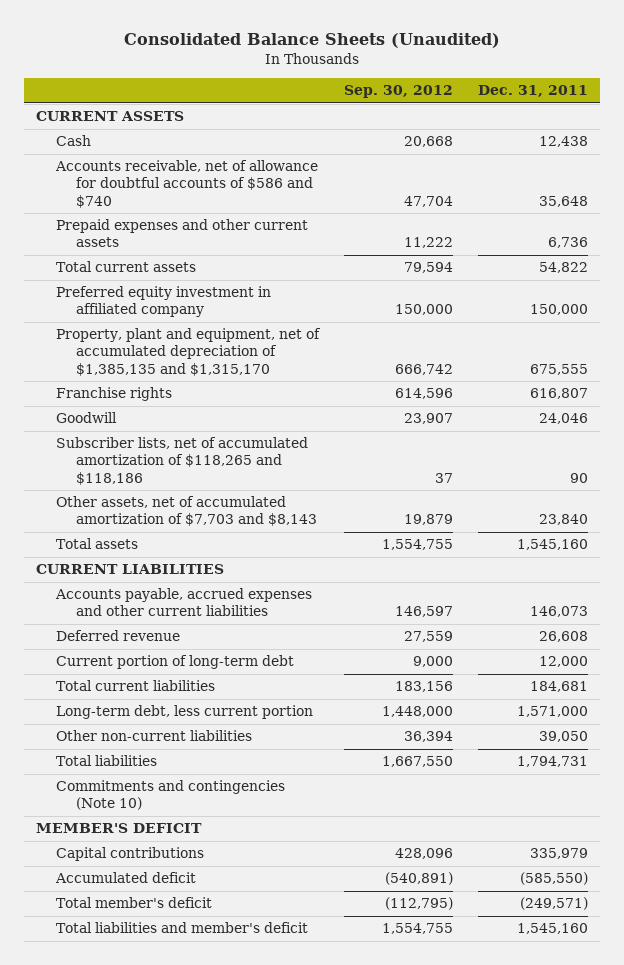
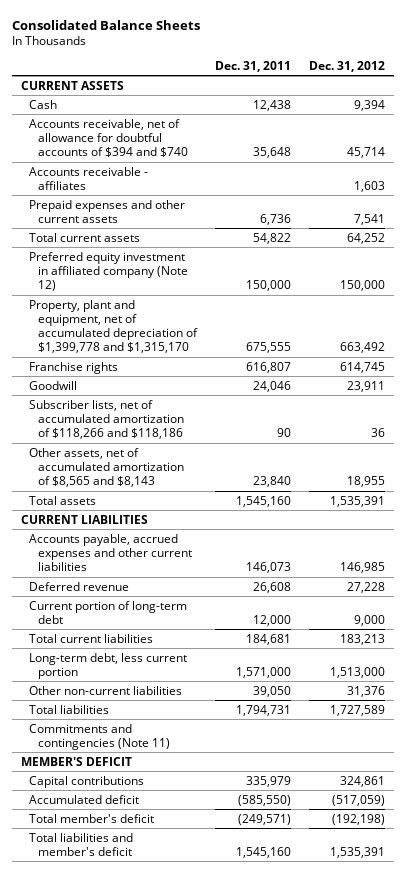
- Consolidated Balance Sheets (Unaudited)
+ Consolidated Balance Sheets
- | Sep. 30, 2012 | Dec. 31, 2011
+ | Dec. 31, 2011 | Dec. 31, 2012
- Accounts receivable, net of allowance for doubtful accounts of $586 and $740 | 47,704 | 35,648
+ Accounts receivable, net of allowance for doubtful accounts of $394 and $740 | 35,648 | 45,714
+ Accounts receivable - affiliates | | 1,603
- Preferred equity investment in affiliated company | 150,000 | 150,000
- Property, plant and equipment, net of accumulated depreciation of $1,385,135 and $1,315,170 | 666,742 | 675,555
+ Preferred equity investment in affiliated company (Note 12) | 150,000 | 150,000
+ Property, plant and equipment, net of accumulated depreciation of $1,399,778 and $1,315,170 | 675,555 | 663,492
- Subscriber lists, net of accumulated amortization of $118,265 and $118,186 | 37 | 90
- Other assets, net of accumulated amortization of $7,703 and $8,143 | 19,879 | 23,840
+ Subscriber lists, net of accumulated amortization of $118,266 and $118,186 | 90 | 36
+ Other assets, net of accumulated amortization of $8,565 and $8,143 | 23,840 | 18,955
- Commitments and contingencies (Note 10)
+ Commitments and contingencies (Note 11)

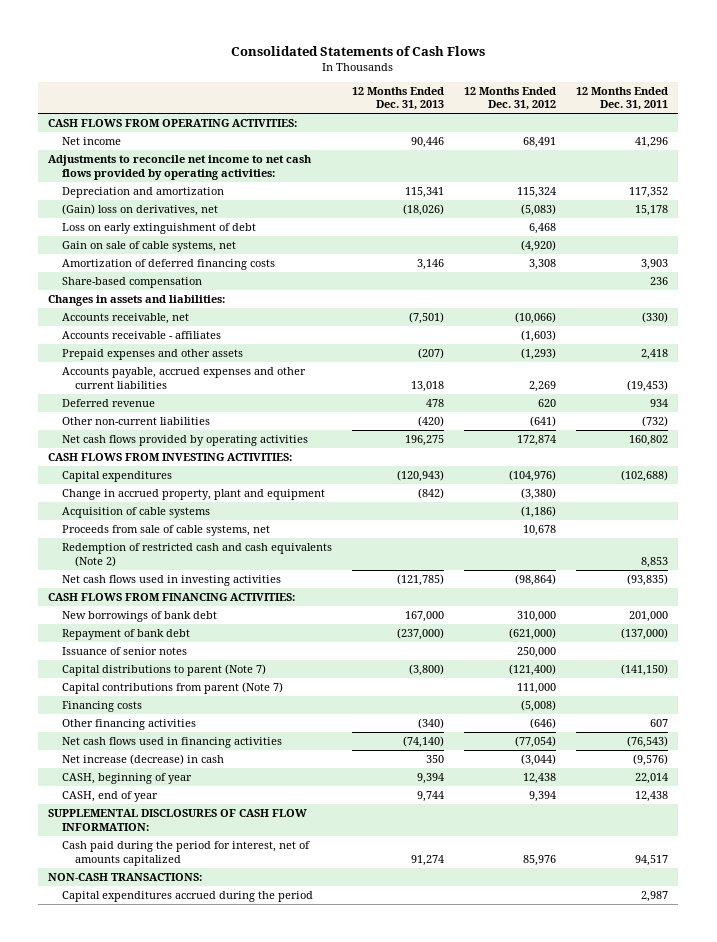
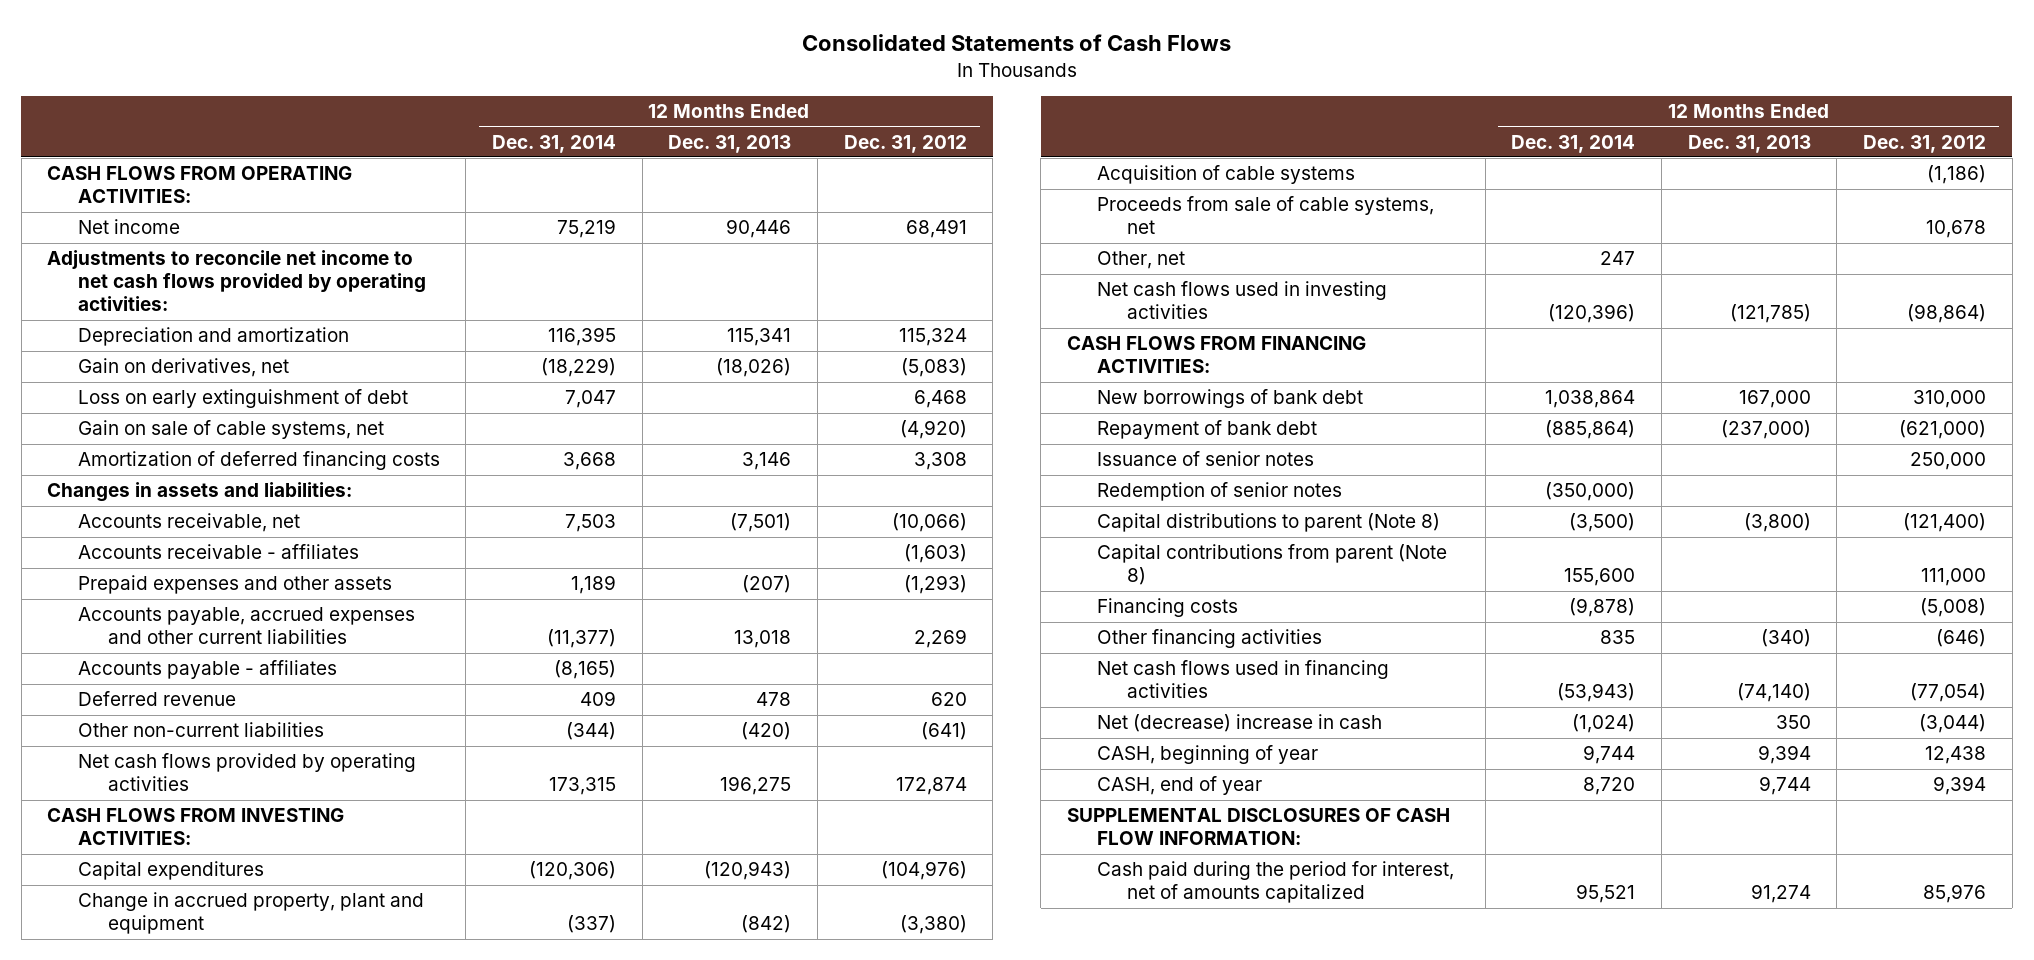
- | 12 Months Ended Dec. 31, 2013 | 12 Months Ended Dec. 31, 2012 | 12 Months Ended Dec. 31, 2011
+ | 12 Months Ended Dec. 31, 2014 | 12 Months Ended Dec. 31, 2013 | 12 Months Ended Dec. 31, 2012
- (Gain) loss on derivatives, net | (18,026) | (5,083) | 15,178
+ Gain on derivatives, net | (18,229) | (18,026) | (5,083)
- Share-based compensation | | | 236
+ Accounts payable - affiliates | (8,165) | |
- Redemption of restricted cash and cash equivalents (Note 2) | | | 8,853
+ Other, net | 247 | |
- Capital distributions to parent (Note 7) | (3,800) | (121,400) | (141,150)
- Capital contributions from parent (Note 7) | | 111,000 |
+ Redemption of senior notes | (350,000) | |
+ Capital distributions to parent (Note 8) | (3,500) | (3,800) | (121,400)
+ Capital contributions from parent (Note 8) | 155,600 | | 111,000
- Net increase (decrease) in cash | 350 | (3,044) | (9,576)
+ Net (decrease) increase in cash | (1,024) | 350 | (3,044)
- NON-CASH TRANSACTIONS:
- Capital expenditures accrued during the period | | | 2,987

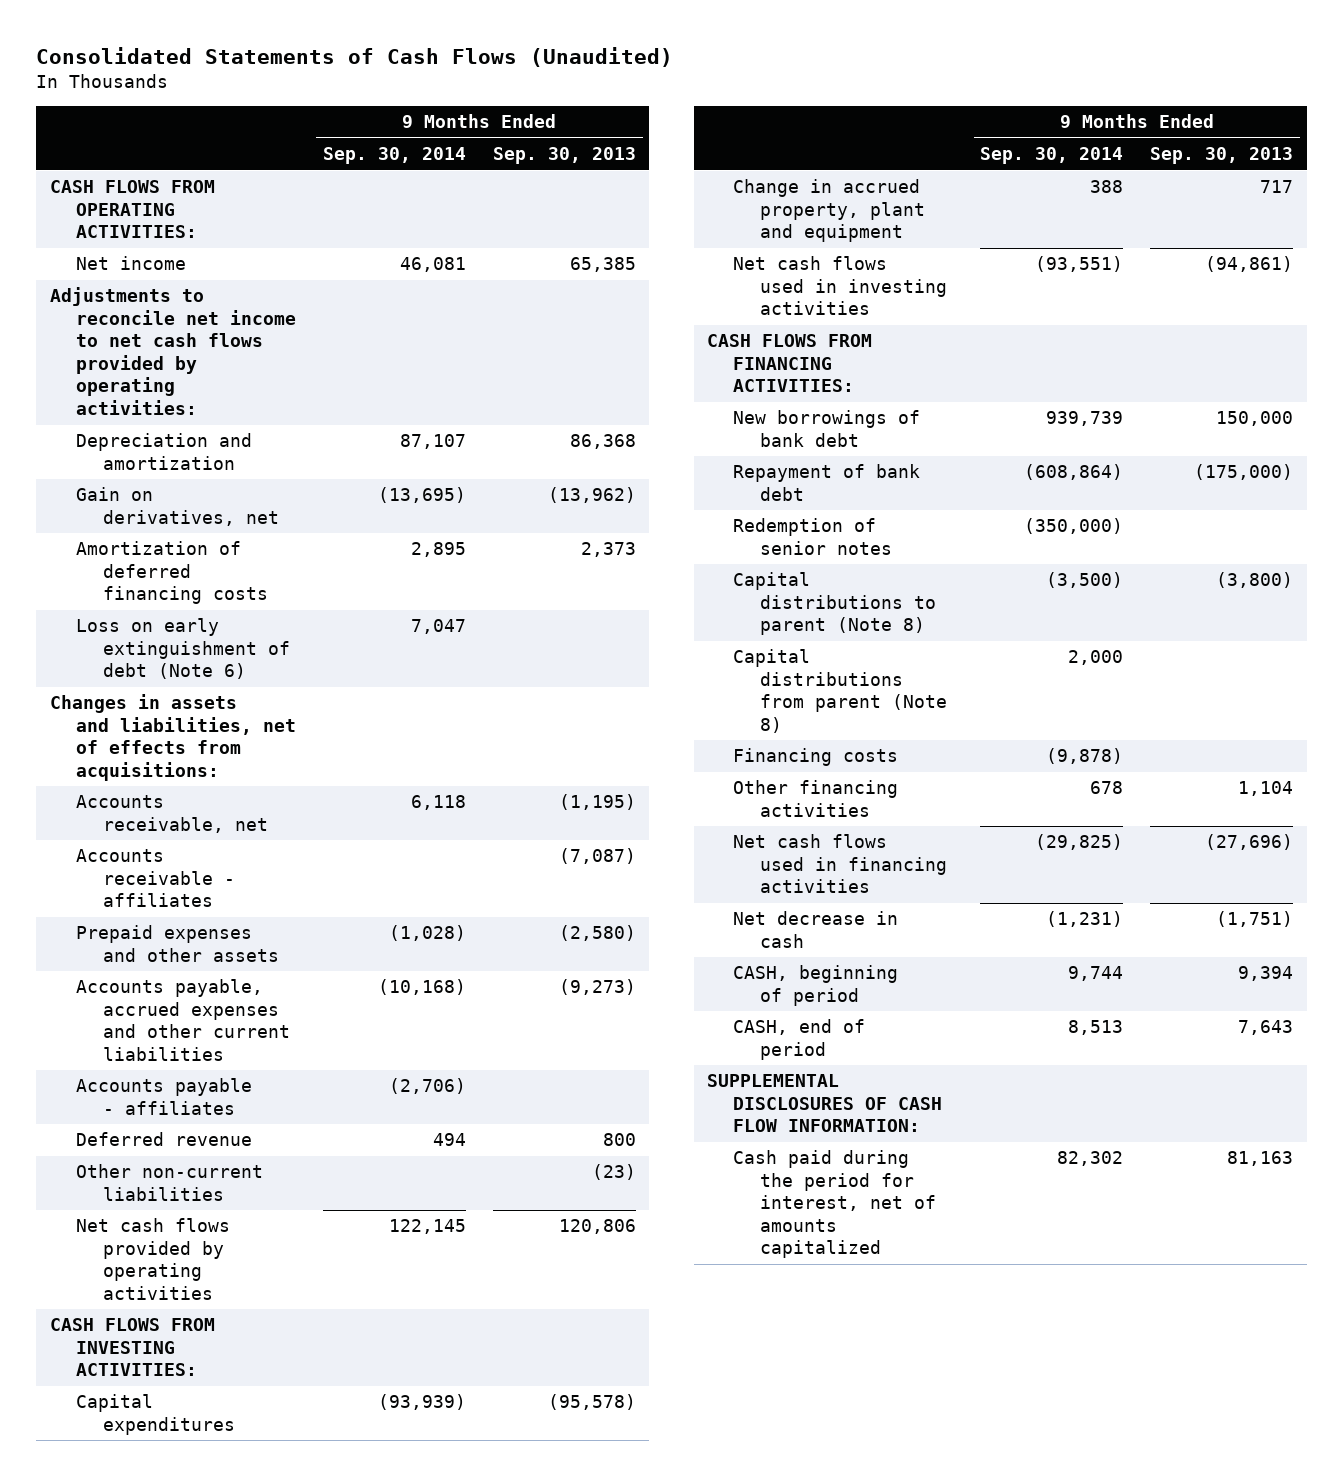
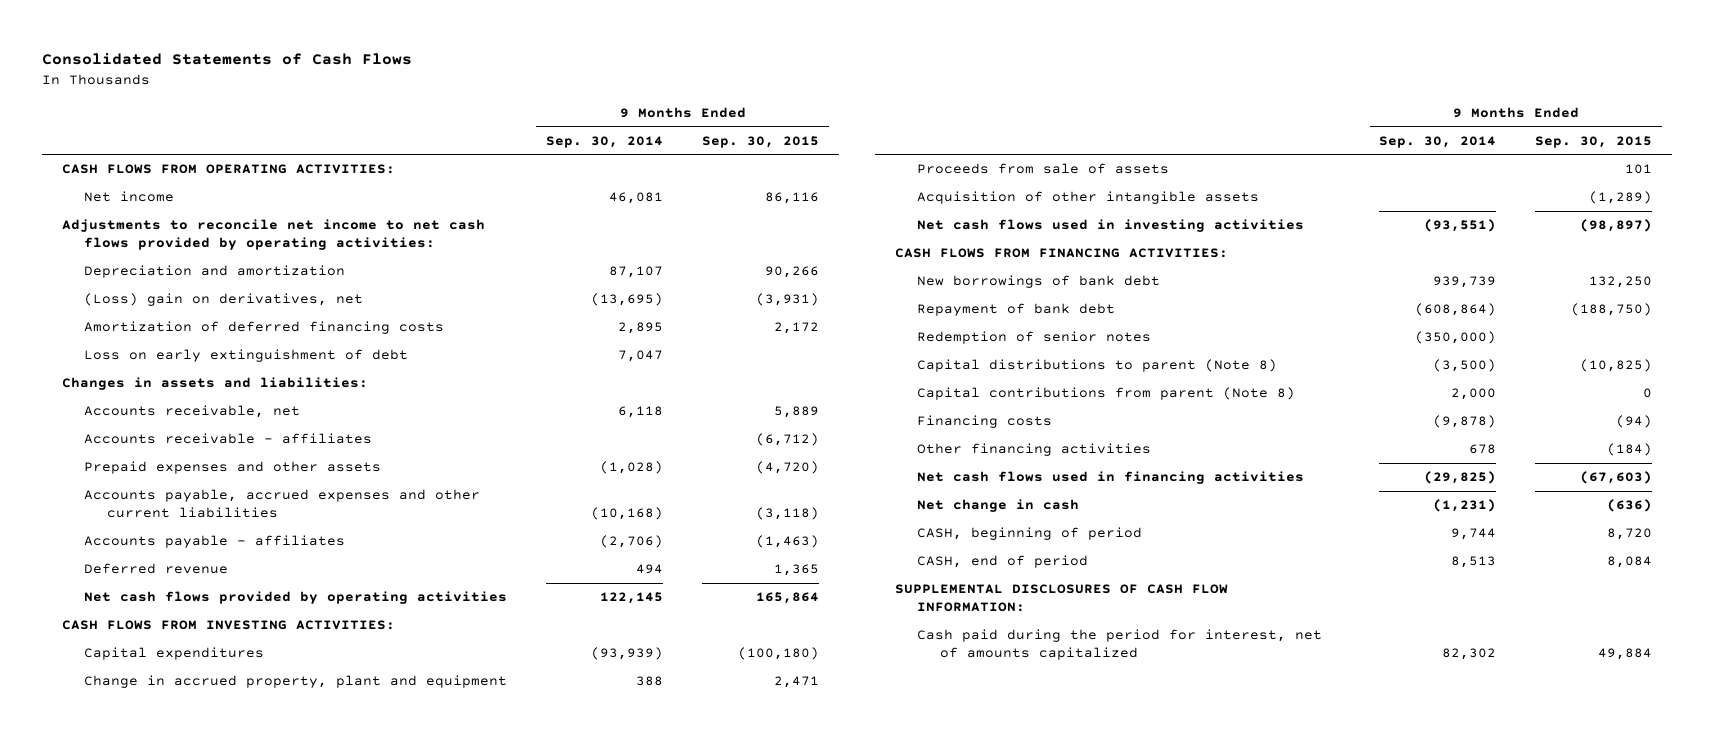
- Consolidated Statements of Cash Flows (Unaudited)
+ Consolidated Statements of Cash Flows
- | 9 Months Ended Sep. 30, 2014 | 9 Months Ended Sep. 30, 2013
+ | 9 Months Ended Sep. 30, 2014 | 9 Months Ended Sep. 30, 2015
- Gain on derivatives, net | (13,695) | (13,962)
+ (Loss) gain on derivatives, net | (13,695) | (3,931)
- Loss on early extinguishment of debt (Note 6) | 7,047 |
- Changes in assets and liabilities, net of effects from acquisitions:
+ Loss on early extinguishment of debt | 7,047 |
+ Changes in assets and liabilities:
- Other non-current liabilities | | (23)
+ Proceeds from sale of assets | | 101
+ Acquisition of other intangible assets | | (1,289)
- Capital distributions from parent (Note 8) | 2,000 |
+ Capital contributions from parent (Note 8) | 2,000 | 0
- Net decrease in cash | (1,231) | (1,751)
+ Net change in cash | (1,231) | (636)

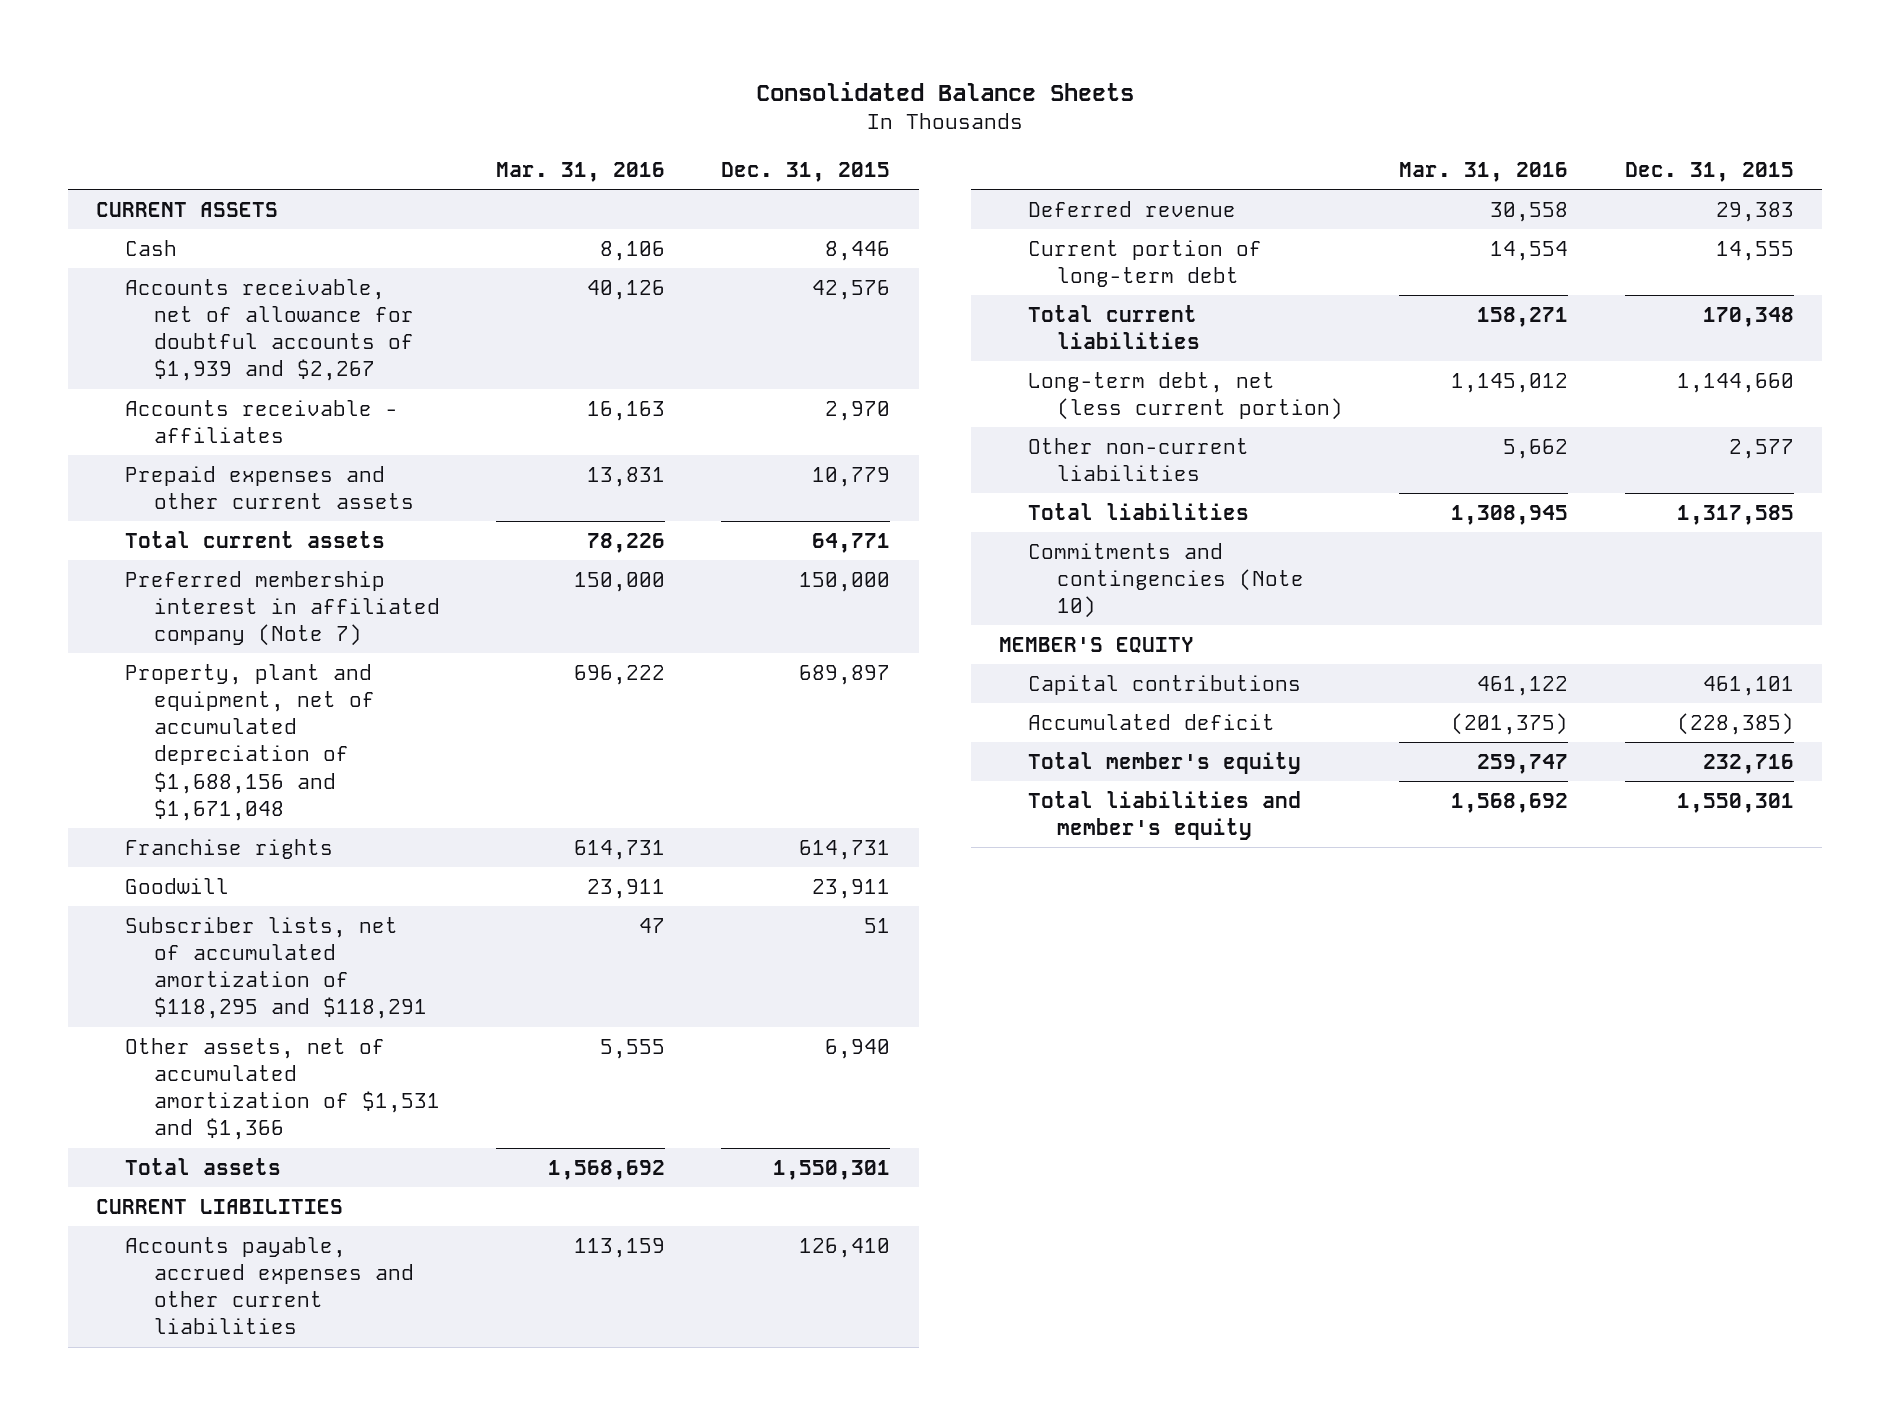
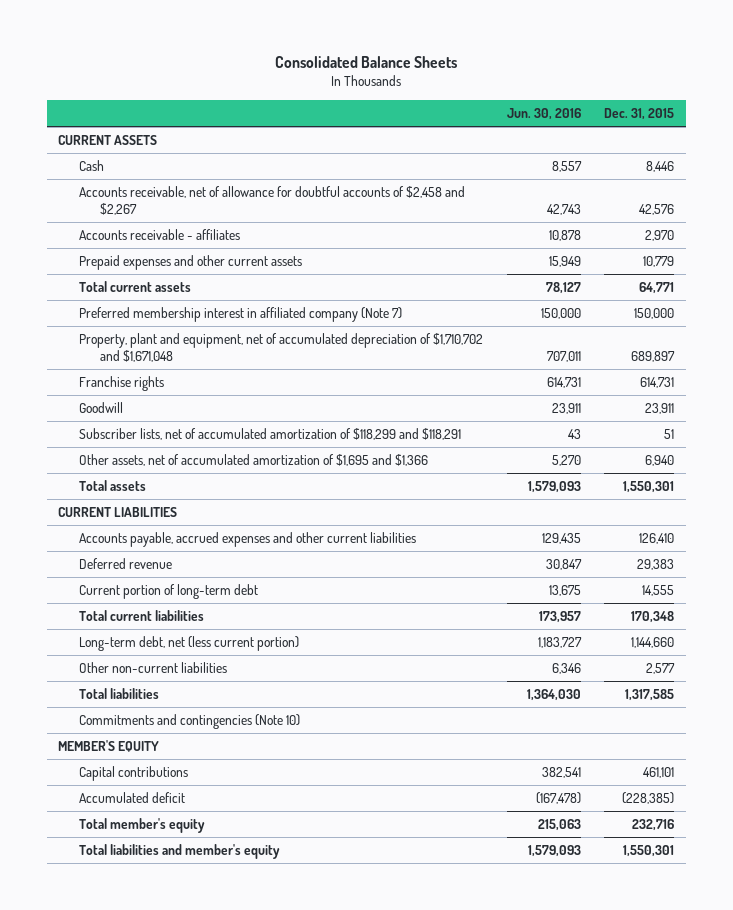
- | Mar. 31, 2016 | Dec. 31, 2015
+ | Jun. 30, 2016 | Dec. 31, 2015
- Accounts receivable, net of allowance for doubtful accounts of $1,939 and $2,267 | 40,126 | 42,576
+ Accounts receivable, net of allowance for doubtful accounts of $2,458 and $2,267 | 42,743 | 42,576
- Property, plant and equipment, net of accumulated depreciation of $1,688,156 and $1,671,048 | 696,222 | 689,897
+ Property, plant and equipment, net of accumulated depreciation of $1,710,702 and $1,671,048 | 707,011 | 689,897
- Subscriber lists, net of accumulated amortization of $118,295 and $118,291 | 47 | 51
- Other assets, net of accumulated amortization of $1,531 and $1,366 | 5,555 | 6,940
+ Subscriber lists, net of accumulated amortization of $118,299 and $118,291 | 43 | 51
+ Other assets, net of accumulated amortization of $1,695 and $1,366 | 5,270 | 6,940

